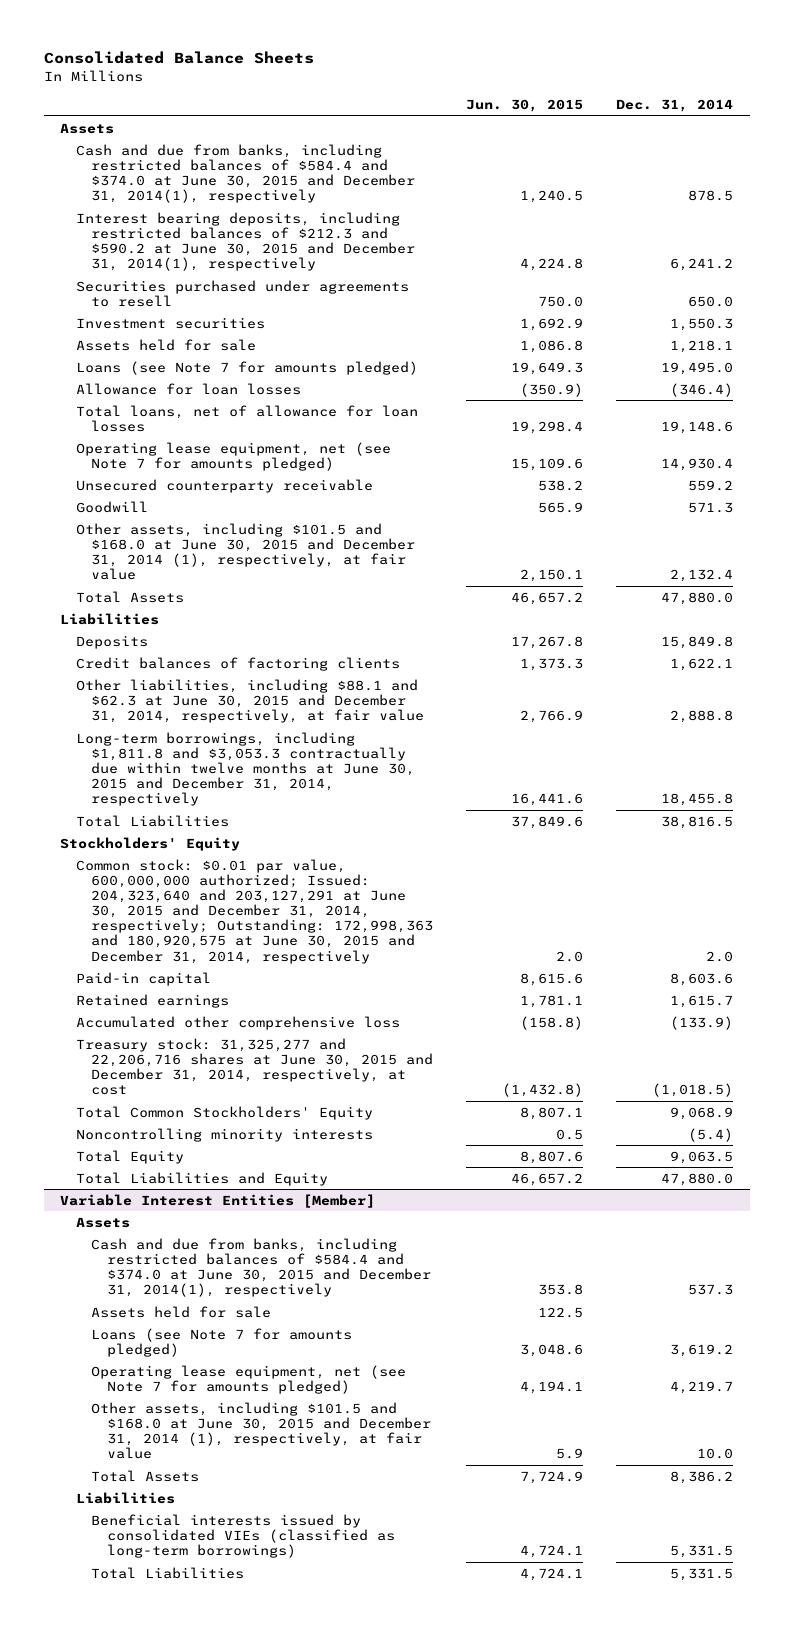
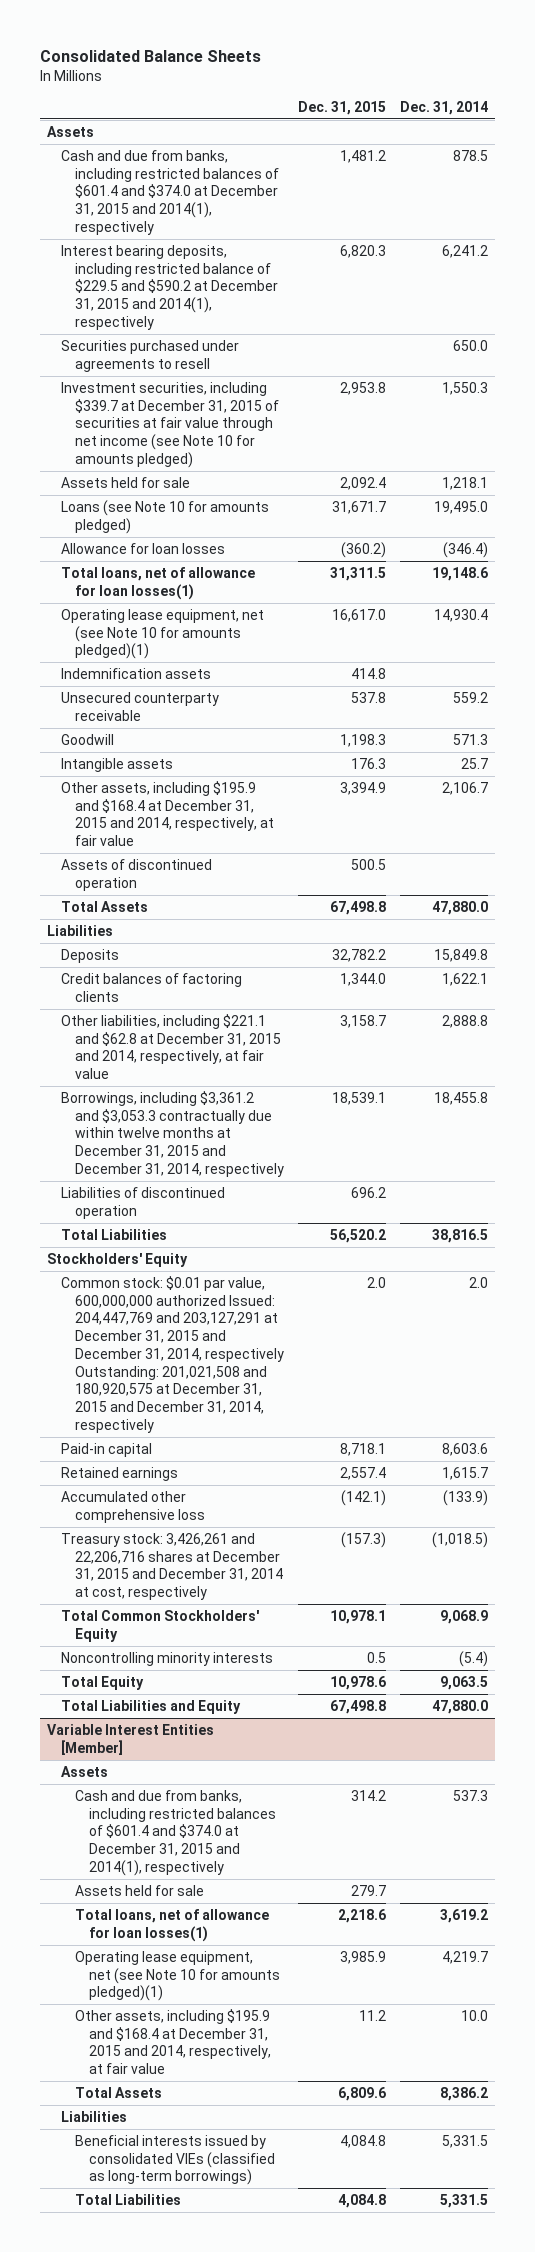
- | Jun. 30, 2015 | Dec. 31, 2014
+ | Dec. 31, 2015 | Dec. 31, 2014
- Cash and due from banks, including restricted balances of $584.4 and $374.0 at June 30, 2015 and December 31, 2014(1), respectively | 1,240.5 | 878.5
- Interest bearing deposits, including restricted balances of $212.3 and $590.2 at June 30, 2015 and December 31, 2014(1), respectively | 4,224.8 | 6,241.2
+ Cash and due from banks, including restricted balances of $601.4 and $374.0 at December 31, 2015 and 2014(1), respectively | 1,481.2 | 878.5
+ Interest bearing deposits, including restricted balance of $229.5 and $590.2 at December 31, 2015 and 2014(1), respectively | 6,820.3 | 6,241.2
- Investment securities | 1,692.9 | 1,550.3
+ Investment securities, including $339.7 at December 31, 2015 of securities at fair value through net income (see Note 10 for amounts pledged) | 2,953.8 | 1,550.3
- Loans (see Note 7 for amounts pledged) | 19,649.3 | 19,495.0
+ Loans (see Note 10 for amounts pledged) | 31,671.7 | 19,495.0
- Total loans, net of allowance for loan losses | 19,298.4 | 19,148.6
- Operating lease equipment, net (see Note 7 for amounts pledged) | 15,109.6 | 14,930.4
+ Total loans, net of allowance for loan losses(1) | 31,311.5 | 19,148.6
+ Operating lease equipment, net (see Note 10 for amounts pledged)(1) | 16,617.0 | 14,930.4
+ Indemnification assets | 414.8 |
- Other assets, including $101.5 and $168.0 at June 30, 2015 and December 31, 2014 (1), respectively, at fair value | 2,150.1 | 2,132.4
+ Intangible assets | 176.3 | 25.7
+ Other assets, including $195.9 and $168.4 at December 31, 2015 and 2014, respectively, at fair value | 3,394.9 | 2,106.7
+ Assets of discontinued operation | 500.5 |
- Other liabilities, including $88.1 and $62.3 at June 30, 2015 and December 31, 2014, respectively, at fair value | 2,766.9 | 2,888.8
- Long-term borrowings, including $1,811.8 and $3,053.3 contractually due within twelve months at June 30, 2015 and December 31, 2014, respectively | 16,441.6 | 18,455.8
+ Other liabilities, including $221.1 and $62.8 at December 31, 2015 and 2014, respectively, at fair value | 3,158.7 | 2,888.8
+ Borrowings, including $3,361.2 and $3,053.3 contractually due within twelve months at December 31, 2015 and December 31, 2014, respectively | 18,539.1 | 18,455.8
+ Liabilities of discontinued operation | 696.2 |
- Common stock: $0.01 par value, 600,000,000 authorized; Issued: 204,323,640 and 203,127,291 at June 30, 2015 and December 31, 2014, respectively; Outstanding: 172,998,363 and 180,920,575 at June 30, 2015 and December 31, 2014, respectively | 2.0 | 2.0
+ Common stock: $0.01 par value, 600,000,000 authorized Issued: 204,447,769 and 203,127,291 at December 31, 2015 and December 31, 2014, respectively Outstanding: 201,021,508 and 180,920,575 at December 31, 2015 and December 31, 2014, respectively | 2.0 | 2.0
- Treasury stock: 31,325,277 and 22,206,716 shares at June 30, 2015 and December 31, 2014, respectively, at cost | (1,432.8) | (1,018.5)
+ Treasury stock: 3,426,261 and 22,206,716 shares at December 31, 2015 and December 31, 2014 at cost, respectively | (157.3) | (1,018.5)
@ Variable Interest Entities [Member]
- Cash and due from banks, including restricted balances of $584.4 and $374.0 at June 30, 2015 and December 31, 2014(1), respectively | 353.8 | 537.3
+ Cash and due from banks, including restricted balances of $601.4 and $374.0 at December 31, 2015 and 2014(1), respectively | 314.2 | 537.3
- Loans (see Note 7 for amounts pledged) | 3,048.6 | 3,619.2
- Operating lease equipment, net (see Note 7 for amounts pledged) | 4,194.1 | 4,219.7
- Other assets, including $101.5 and $168.0 at June 30, 2015 and December 31, 2014 (1), respectively, at fair value | 5.9 | 10.0
+ Total loans, net of allowance for loan losses(1) | 2,218.6 | 3,619.2
+ Operating lease equipment, net (see Note 10 for amounts pledged)(1) | 3,985.9 | 4,219.7
+ Other assets, including $195.9 and $168.4 at December 31, 2015 and 2014, respectively, at fair value | 11.2 | 10.0

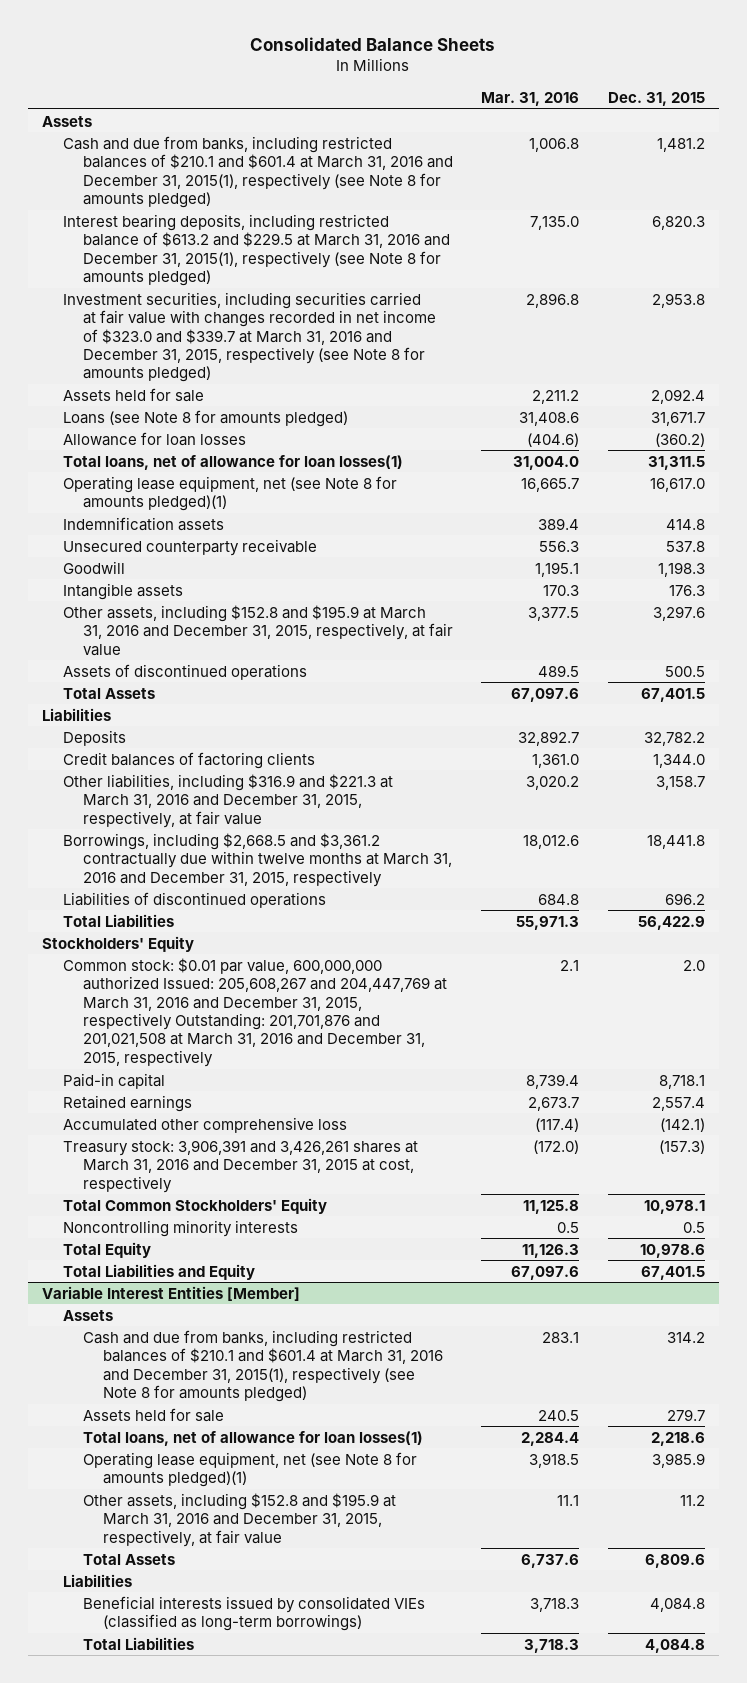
- | Dec. 31, 2015 | Dec. 31, 2014
+ | Mar. 31, 2016 | Dec. 31, 2015
- Cash and due from banks, including restricted balances of $601.4 and $374.0 at December 31, 2015 and 2014(1), respectively | 1,481.2 | 878.5
- Interest bearing deposits, including restricted balance of $229.5 and $590.2 at December 31, 2015 and 2014(1), respectively | 6,820.3 | 6,241.2
- Securities purchased under agreements to resell | | 650.0
- Investment securities, including $339.7 at December 31, 2015 of securities at fair value through net income (see Note 10 for amounts pledged) | 2,953.8 | 1,550.3
+ Cash and due from banks, including restricted balances of $210.1 and $601.4 at March 31, 2016 and December 31, 2015(1), respectively (see Note 8 for amounts pledged) | 1,006.8 | 1,481.2
+ Interest bearing deposits, including restricted balance of $613.2 and $229.5 at March 31, 2016 and December 31, 2015(1), respectively (see Note 8 for amounts pledged) | 7,135.0 | 6,820.3
+ Investment securities, including securities carried at fair value with changes recorded in net income of $323.0 and $339.7 at March 31, 2016 and December 31, 2015, respectively (see Note 8 for amounts pledged) | 2,896.8 | 2,953.8
- Loans (see Note 10 for amounts pledged) | 31,671.7 | 19,495.0
+ Loans (see Note 8 for amounts pledged) | 31,408.6 | 31,671.7
- Operating lease equipment, net (see Note 10 for amounts pledged)(1) | 16,617.0 | 14,930.4
+ Operating lease equipment, net (see Note 8 for amounts pledged)(1) | 16,665.7 | 16,617.0
- Other assets, including $195.9 and $168.4 at December 31, 2015 and 2014, respectively, at fair value | 3,394.9 | 2,106.7
- Assets of discontinued operation | 500.5 |
- Total Assets | 67,498.8 | 47,880.0
+ Other assets, including $152.8 and $195.9 at March 31, 2016 and December 31, 2015, respectively, at fair value | 3,377.5 | 3,297.6
+ Assets of discontinued operations | 489.5 | 500.5
+ Total Assets | 67,097.6 | 67,401.5
- Other liabilities, including $221.1 and $62.8 at December 31, 2015 and 2014, respectively, at fair value | 3,158.7 | 2,888.8
- Borrowings, including $3,361.2 and $3,053.3 contractually due within twelve months at December 31, 2015 and December 31, 2014, respectively | 18,539.1 | 18,455.8
- Liabilities of discontinued operation | 696.2 |
- Total Liabilities | 56,520.2 | 38,816.5
+ Other liabilities, including $316.9 and $221.3 at March 31, 2016 and December 31, 2015, respectively, at fair value | 3,020.2 | 3,158.7
+ Borrowings, including $2,668.5 and $3,361.2 contractually due within twelve months at March 31, 2016 and December 31, 2015, respectively | 18,012.6 | 18,441.8
+ Liabilities of discontinued operations | 684.8 | 696.2
+ Total Liabilities | 55,971.3 | 56,422.9
- Common stock: $0.01 par value, 600,000,000 authorized Issued: 204,447,769 and 203,127,291 at December 31, 2015 and December 31, 2014, respectively Outstanding: 201,021,508 and 180,920,575 at December 31, 2015 and December 31, 2014, respectively | 2.0 | 2.0
+ Common stock: $0.01 par value, 600,000,000 authorized Issued: 205,608,267 and 204,447,769 at March 31, 2016 and December 31, 2015, respectively Outstanding: 201,701,876 and 201,021,508 at March 31, 2016 and December 31, 2015, respectively | 2.1 | 2.0
- Treasury stock: 3,426,261 and 22,206,716 shares at December 31, 2015 and December 31, 2014 at cost, respectively | (157.3) | (1,018.5)
+ Treasury stock: 3,906,391 and 3,426,261 shares at March 31, 2016 and December 31, 2015 at cost, respectively | (172.0) | (157.3)
- Total Liabilities and Equity | 67,498.8 | 47,880.0
+ Total Liabilities and Equity | 67,097.6 | 67,401.5
@ Variable Interest Entities [Member]
- Cash and due from banks, including restricted balances of $601.4 and $374.0 at December 31, 2015 and 2014(1), respectively | 314.2 | 537.3
+ Cash and due from banks, including restricted balances of $210.1 and $601.4 at March 31, 2016 and December 31, 2015(1), respectively (see Note 8 for amounts pledged) | 283.1 | 314.2
- Operating lease equipment, net (see Note 10 for amounts pledged)(1) | 3,985.9 | 4,219.7
- Other assets, including $195.9 and $168.4 at December 31, 2015 and 2014, respectively, at fair value | 11.2 | 10.0
+ Operating lease equipment, net (see Note 8 for amounts pledged)(1) | 3,918.5 | 3,985.9
+ Other assets, including $152.8 and $195.9 at March 31, 2016 and December 31, 2015, respectively, at fair value | 11.1 | 11.2

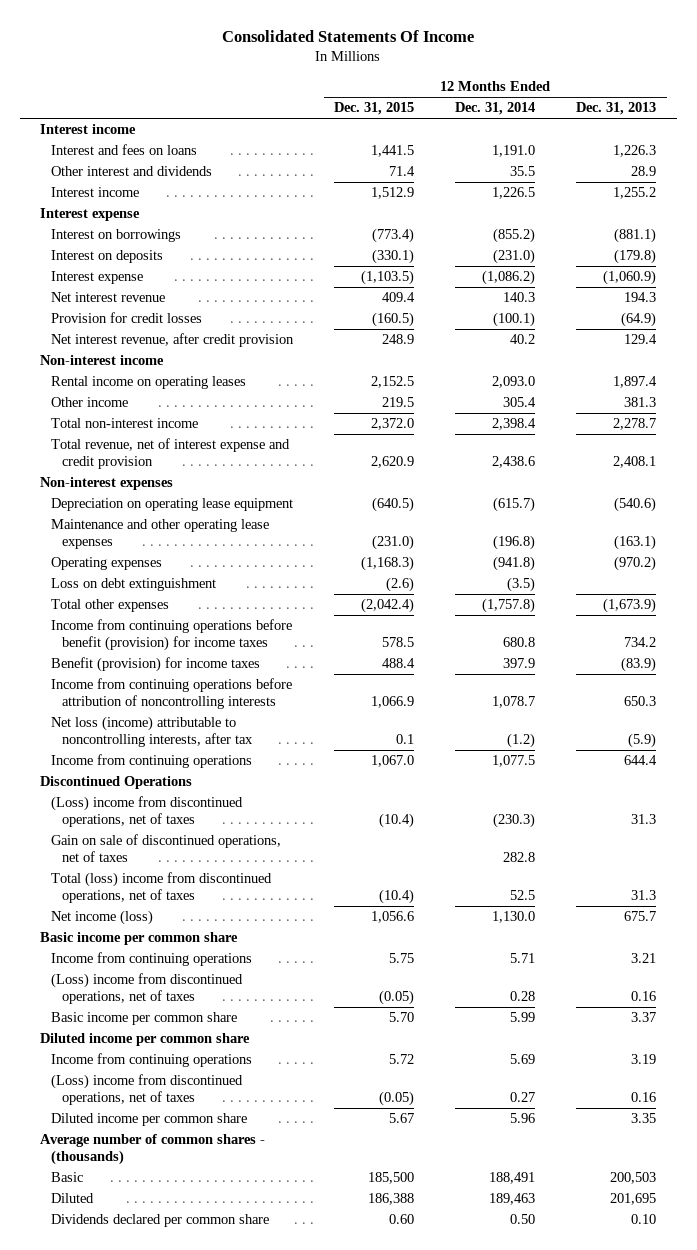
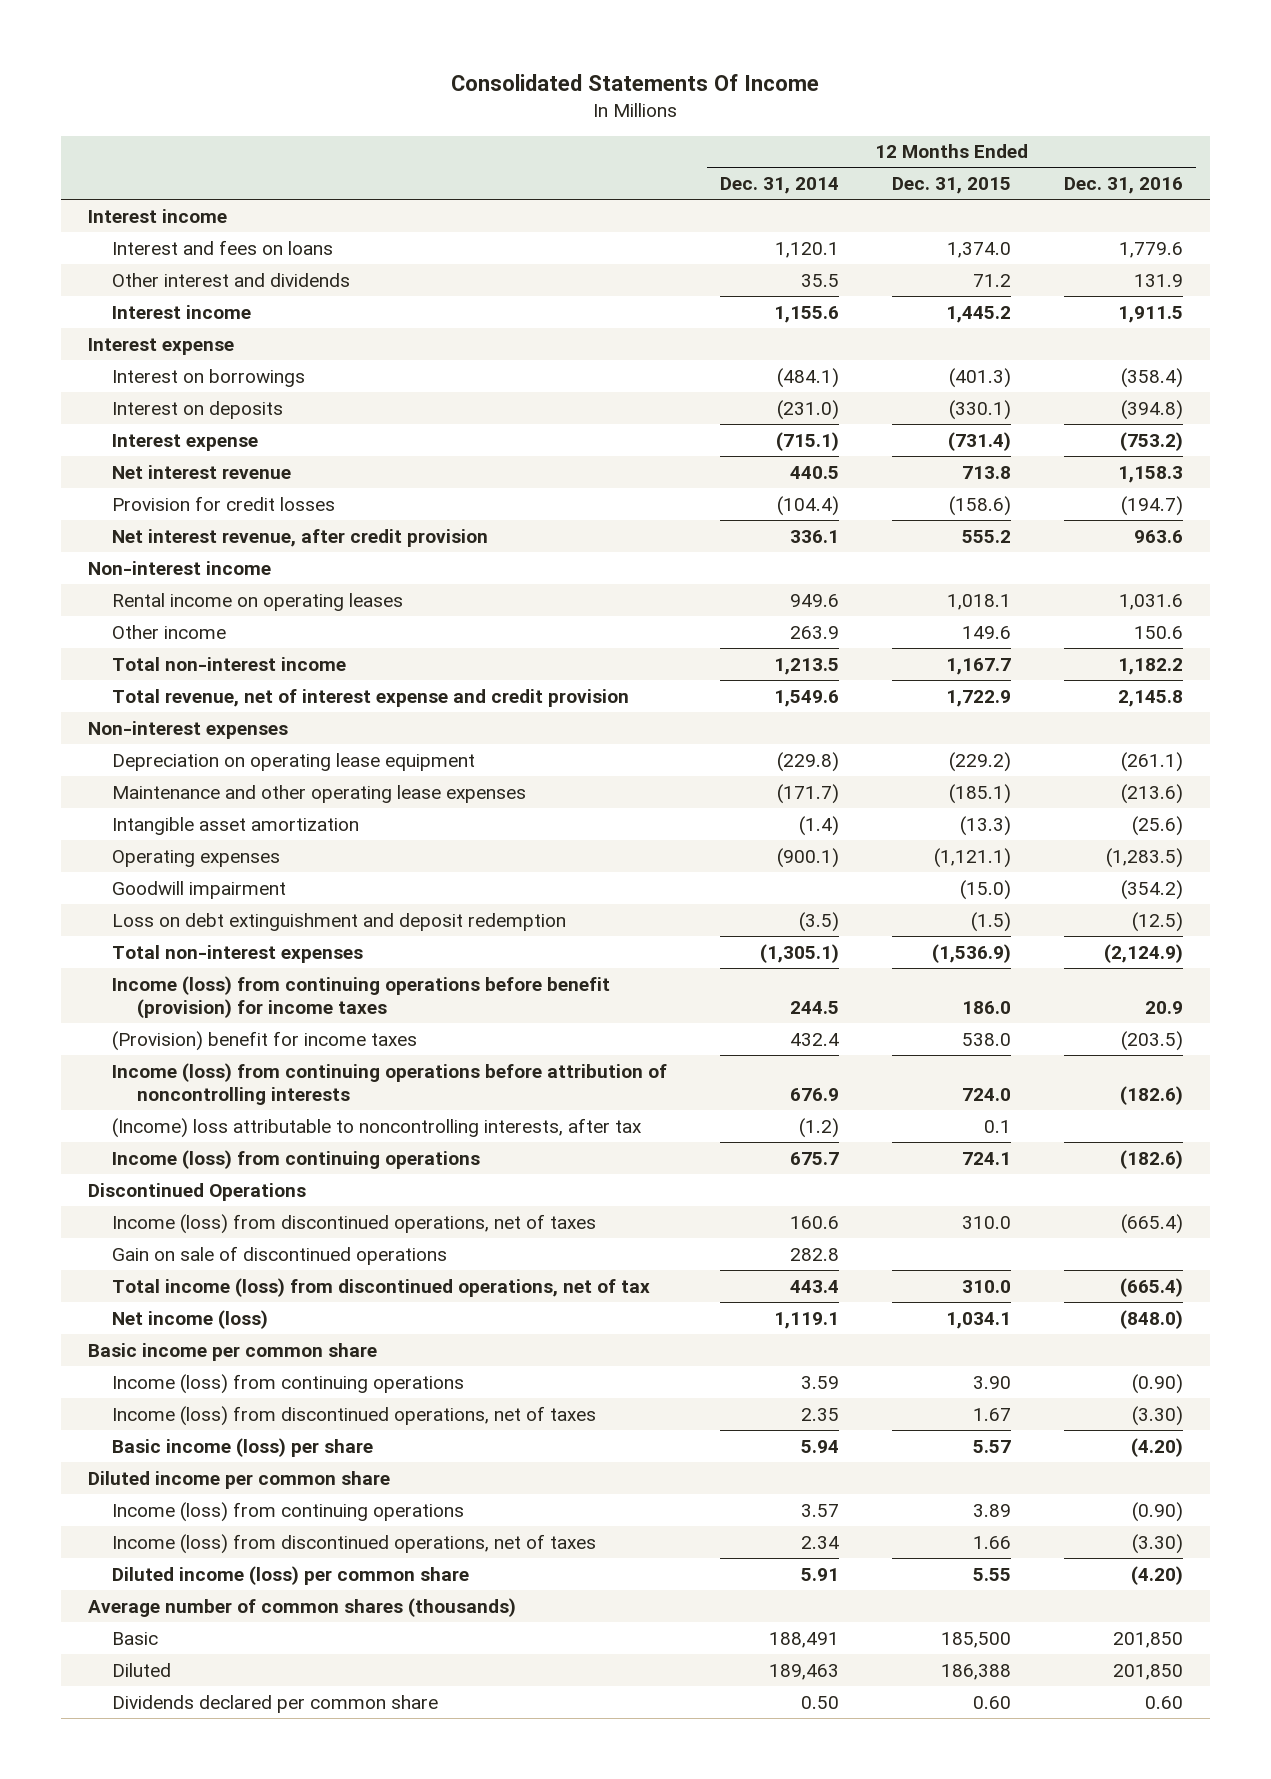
- | 12 Months Ended Dec. 31, 2015 | 12 Months Ended Dec. 31, 2014 | 12 Months Ended Dec. 31, 2013
+ | 12 Months Ended Dec. 31, 2014 | 12 Months Ended Dec. 31, 2015 | 12 Months Ended Dec. 31, 2016
- Interest and fees on loans | 1,441.5 | 1,191.0 | 1,226.3
- Other interest and dividends | 71.4 | 35.5 | 28.9
- Interest income | 1,512.9 | 1,226.5 | 1,255.2
+ Interest and fees on loans | 1,120.1 | 1,374.0 | 1,779.6
+ Other interest and dividends | 35.5 | 71.2 | 131.9
+ Interest income | 1,155.6 | 1,445.2 | 1,911.5
- Interest on borrowings | (773.4) | (855.2) | (881.1)
+ Interest on borrowings | (484.1) | (401.3) | (358.4)
- Interest expense | (1,103.5) | (1,086.2) | (1,060.9)
- Net interest revenue | 409.4 | 140.3 | 194.3
- Provision for credit losses | (160.5) | (100.1) | (64.9)
- Net interest revenue, after credit provision | 248.9 | 40.2 | 129.4
+ Interest expense | (715.1) | (731.4) | (753.2)
+ Net interest revenue | 440.5 | 713.8 | 1,158.3
+ Provision for credit losses | (104.4) | (158.6) | (194.7)
+ Net interest revenue, after credit provision | 336.1 | 555.2 | 963.6
- Rental income on operating leases | 2,152.5 | 2,093.0 | 1,897.4
- Other income | 219.5 | 305.4 | 381.3
- Total non-interest income | 2,372.0 | 2,398.4 | 2,278.7
- Total revenue, net of interest expense and credit provision | 2,620.9 | 2,438.6 | 2,408.1
+ Rental income on operating leases | 949.6 | 1,018.1 | 1,031.6
+ Other income | 263.9 | 149.6 | 150.6
+ Total non-interest income | 1,213.5 | 1,167.7 | 1,182.2
+ Total revenue, net of interest expense and credit provision | 1,549.6 | 1,722.9 | 2,145.8
- Depreciation on operating lease equipment | (640.5) | (615.7) | (540.6)
- Maintenance and other operating lease expenses | (231.0) | (196.8) | (163.1)
- Operating expenses | (1,168.3) | (941.8) | (970.2)
- Loss on debt extinguishment | (2.6) | (3.5) |
- Total other expenses | (2,042.4) | (1,757.8) | (1,673.9)
- Income from continuing operations before benefit (provision) for income taxes | 578.5 | 680.8 | 734.2
- Benefit (provision) for income taxes | 488.4 | 397.9 | (83.9)
- Income from continuing operations before attribution of noncontrolling interests | 1,066.9 | 1,078.7 | 650.3
- Net loss (income) attributable to noncontrolling interests, after tax | 0.1 | (1.2) | (5.9)
- Income from continuing operations | 1,067.0 | 1,077.5 | 644.4
+ Depreciation on operating lease equipment | (229.8) | (229.2) | (261.1)
+ Maintenance and other operating lease expenses | (171.7) | (185.1) | (213.6)
+ Intangible asset amortization | (1.4) | (13.3) | (25.6)
+ Operating expenses | (900.1) | (1,121.1) | (1,283.5)
+ Goodwill impairment | | (15.0) | (354.2)
+ Loss on debt extinguishment and deposit redemption | (3.5) | (1.5) | (12.5)
+ Total non-interest expenses | (1,305.1) | (1,536.9) | (2,124.9)
+ Income (loss) from continuing operations before benefit (provision) for income taxes | 244.5 | 186.0 | 20.9
+ (Provision) benefit for income taxes | 432.4 | 538.0 | (203.5)
+ Income (loss) from continuing operations before attribution of noncontrolling interests | 676.9 | 724.0 | (182.6)
+ (Income) loss attributable to noncontrolling interests, after tax | (1.2) | 0.1 |
+ Income (loss) from continuing operations | 675.7 | 724.1 | (182.6)
- (Loss) income from discontinued operations, net of taxes | (10.4) | (230.3) | 31.3
- Gain on sale of discontinued operations, net of taxes | | 282.8 |
- Total (loss) income from discontinued operations, net of taxes | (10.4) | 52.5 | 31.3
- Net income (loss) | 1,056.6 | 1,130.0 | 675.7
+ Income (loss) from discontinued operations, net of taxes | 160.6 | 310.0 | (665.4)
+ Gain on sale of discontinued operations | 282.8 | |
+ Total income (loss) from discontinued operations, net of tax | 443.4 | 310.0 | (665.4)
+ Net income (loss) | 1,119.1 | 1,034.1 | (848.0)
- Income from continuing operations | 5.75 | 5.71 | 3.21
- (Loss) income from discontinued operations, net of taxes | (0.05) | 0.28 | 0.16
- Basic income per common share | 5.70 | 5.99 | 3.37
+ Income (loss) from continuing operations | 3.59 | 3.90 | (0.90)
+ Income (loss) from discontinued operations, net of taxes | 2.35 | 1.67 | (3.30)
+ Basic income (loss) per share | 5.94 | 5.57 | (4.20)
- Income from continuing operations | 5.72 | 5.69 | 3.19
- (Loss) income from discontinued operations, net of taxes | (0.05) | 0.27 | 0.16
- Diluted income per common share | 5.67 | 5.96 | 3.35
- Average number of common shares - (thousands)
+ Income (loss) from continuing operations | 3.57 | 3.89 | (0.90)
+ Income (loss) from discontinued operations, net of taxes | 2.34 | 1.66 | (3.30)
+ Diluted income (loss) per common share | 5.91 | 5.55 | (4.20)
+ Average number of common shares (thousands)

